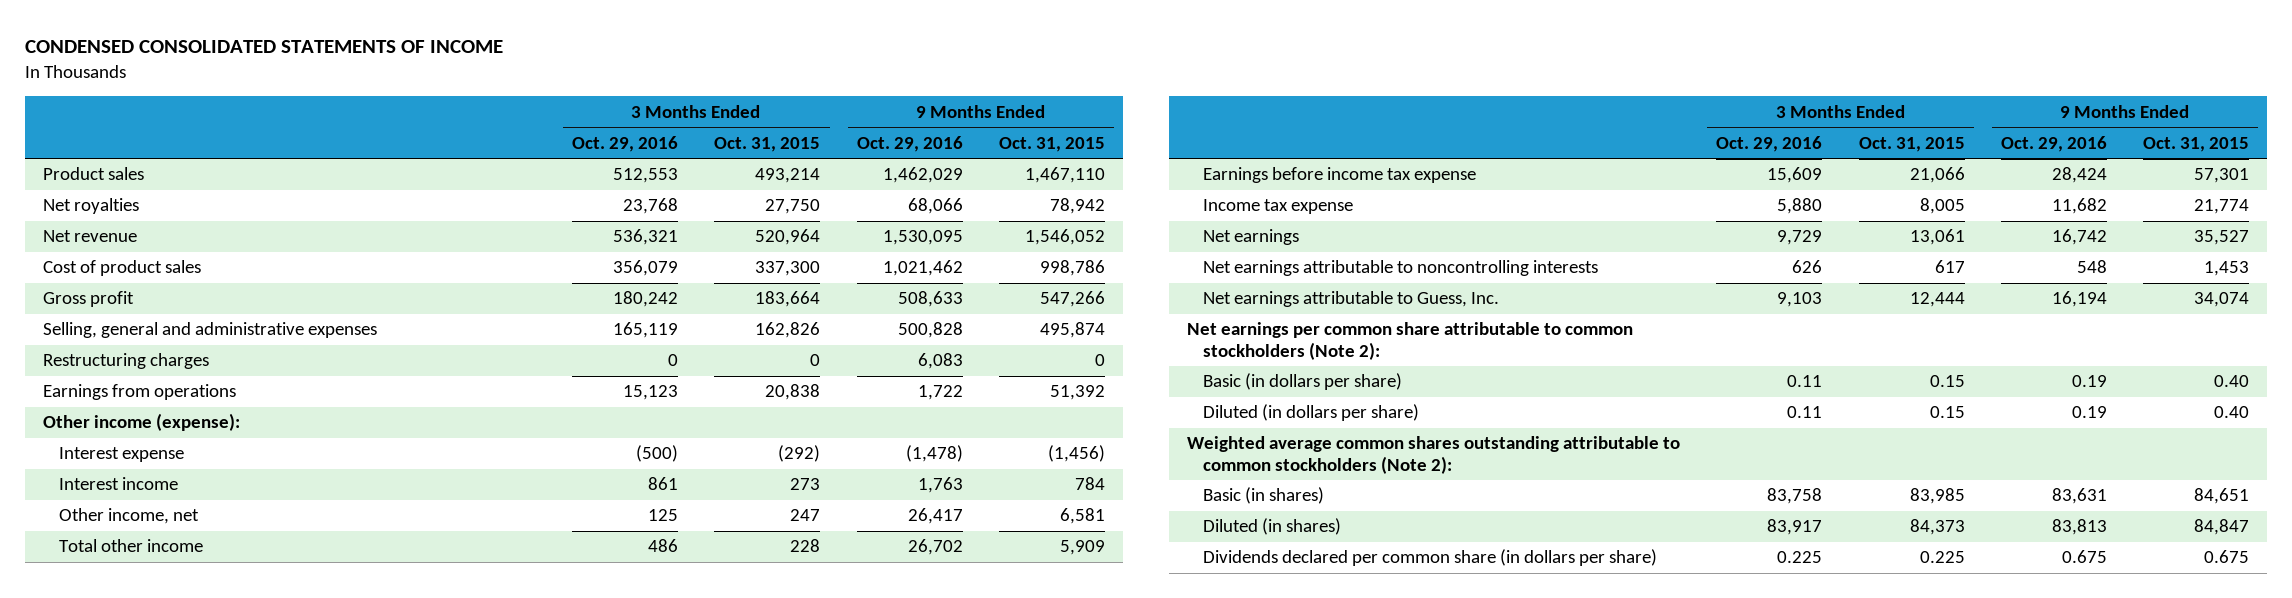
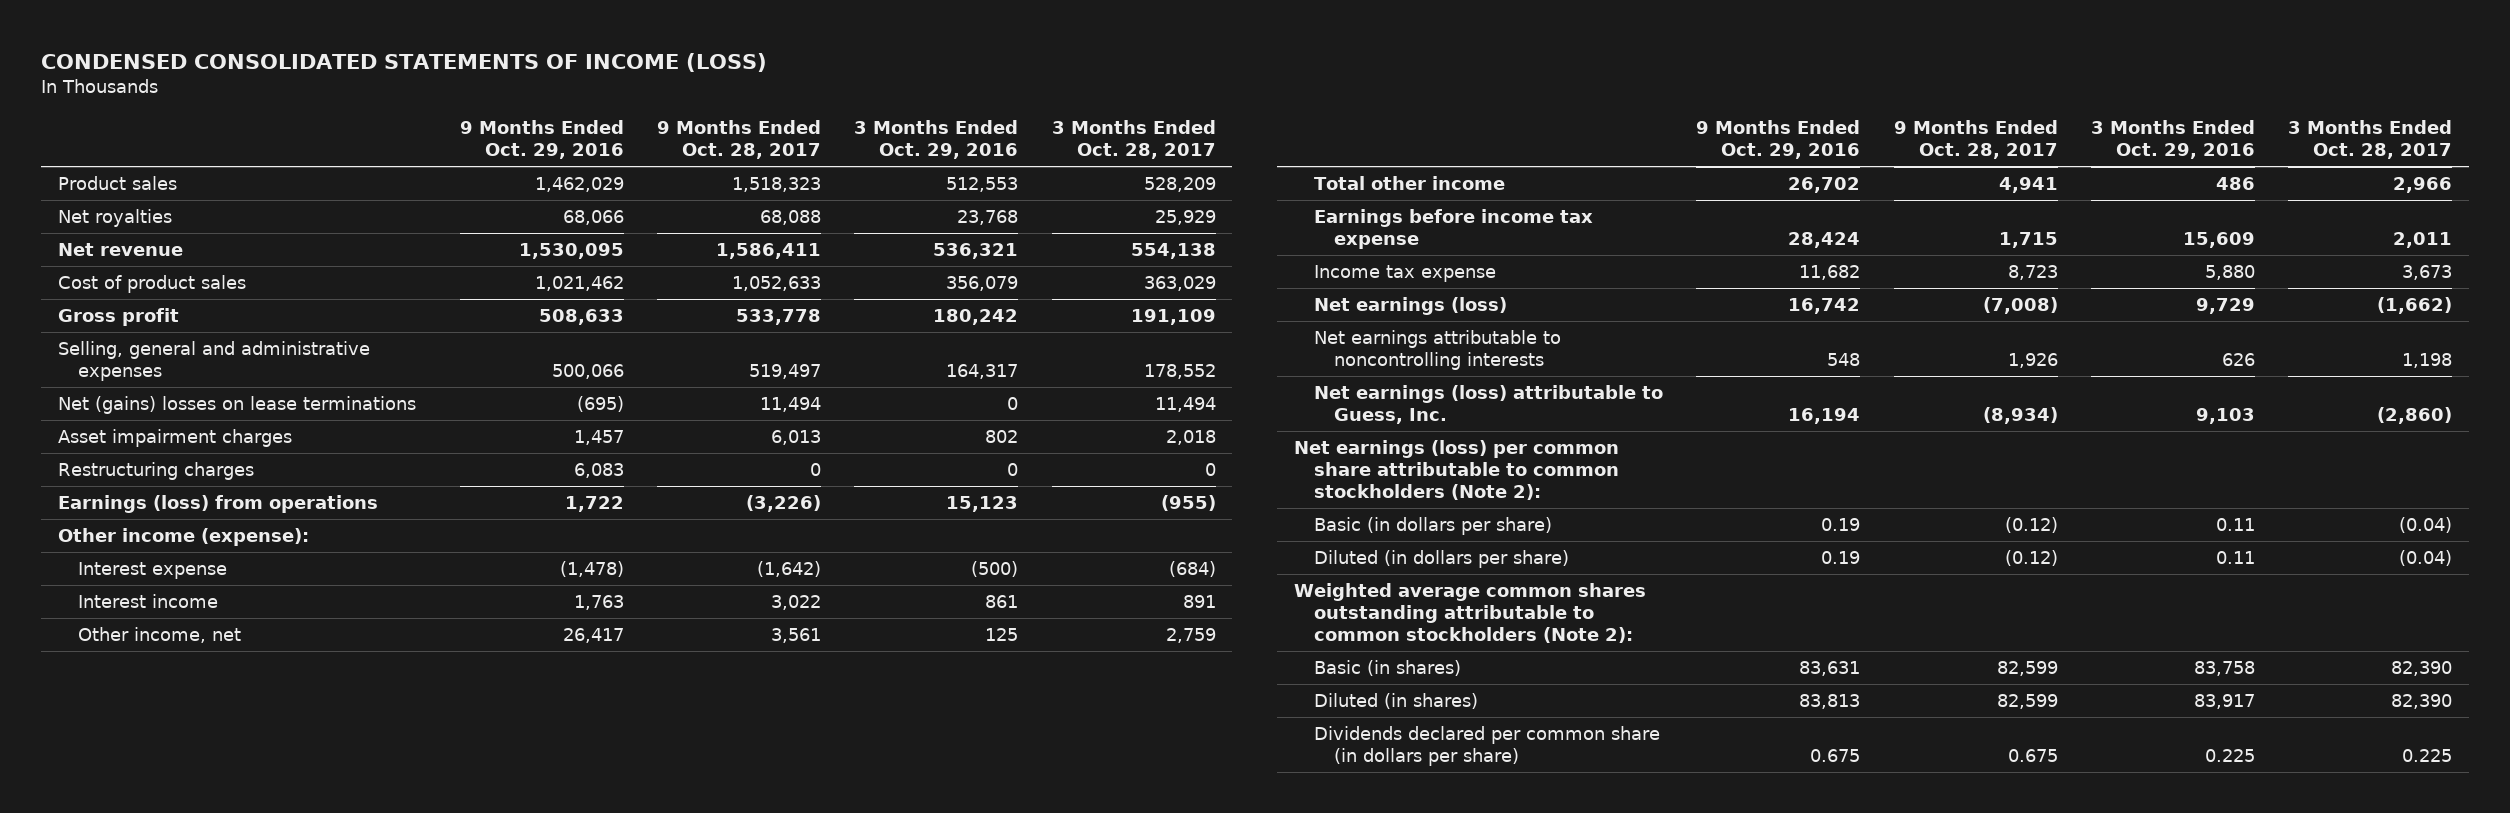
- CONDENSED CONSOLIDATED STATEMENTS OF INCOME
+ CONDENSED CONSOLIDATED STATEMENTS OF INCOME (LOSS)
- | 3 Months Ended Oct. 29, 2016 | 3 Months Ended Oct. 31, 2015 | 9 Months Ended Oct. 29, 2016 | 9 Months Ended Oct. 31, 2015
+ | 9 Months Ended Oct. 29, 2016 | 9 Months Ended Oct. 28, 2017 | 3 Months Ended Oct. 29, 2016 | 3 Months Ended Oct. 28, 2017
- Selling, general and administrative expenses | 165,119 | 162,826 | 500,828 | 495,874
+ Selling, general and administrative expenses | 500,066 | 519,497 | 164,317 | 178,552
+ Net (gains) losses on lease terminations | (695) | 11,494 | 0 | 11,494
+ Asset impairment charges | 1,457 | 6,013 | 802 | 2,018
- Earnings from operations | 15,123 | 20,838 | 1,722 | 51,392
+ Earnings (loss) from operations | 1,722 | (3,226) | 15,123 | (955)
- Net earnings | 9,729 | 13,061 | 16,742 | 35,527
+ Net earnings (loss) | 16,742 | (7,008) | 9,729 | (1,662)
- Net earnings attributable to Guess, Inc. | 9,103 | 12,444 | 16,194 | 34,074
- Net earnings per common share attributable to common stockholders (Note 2):
+ Net earnings (loss) attributable to Guess, Inc. | 16,194 | (8,934) | 9,103 | (2,860)
+ Net earnings (loss) per common share attributable to common stockholders (Note 2):

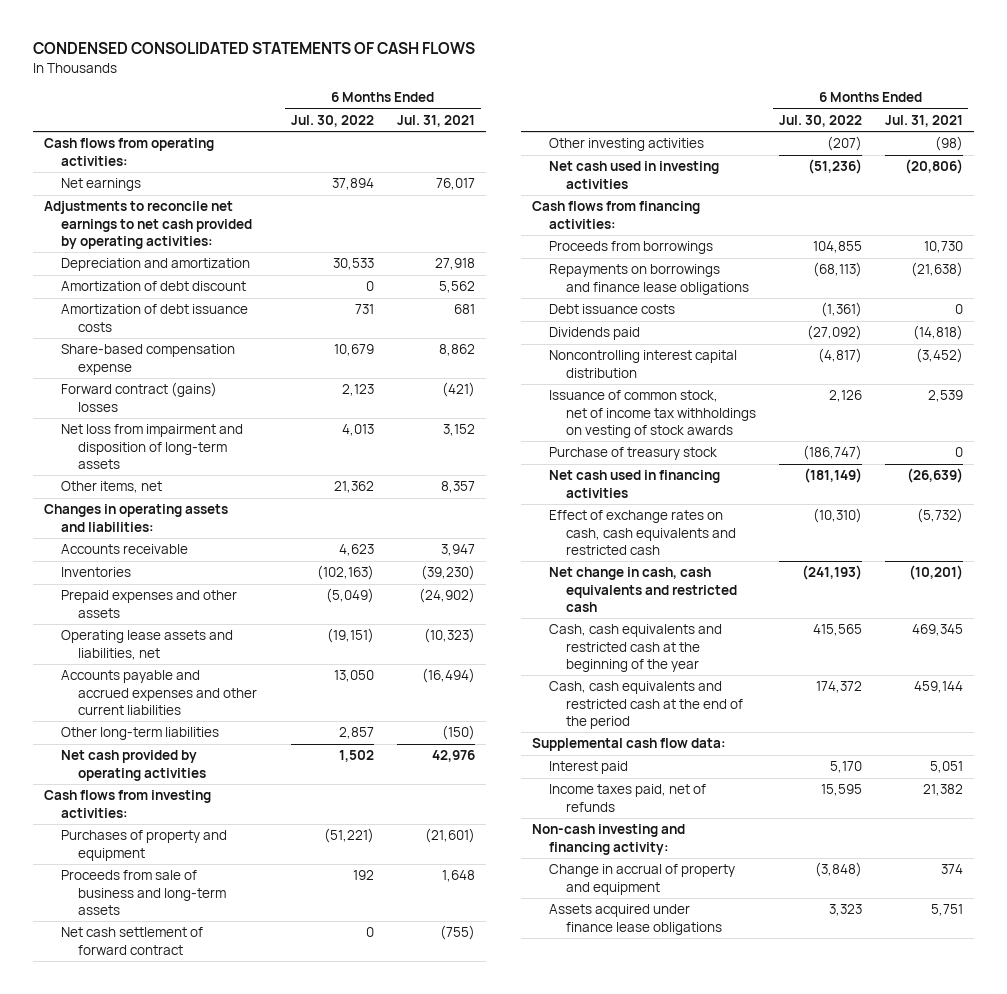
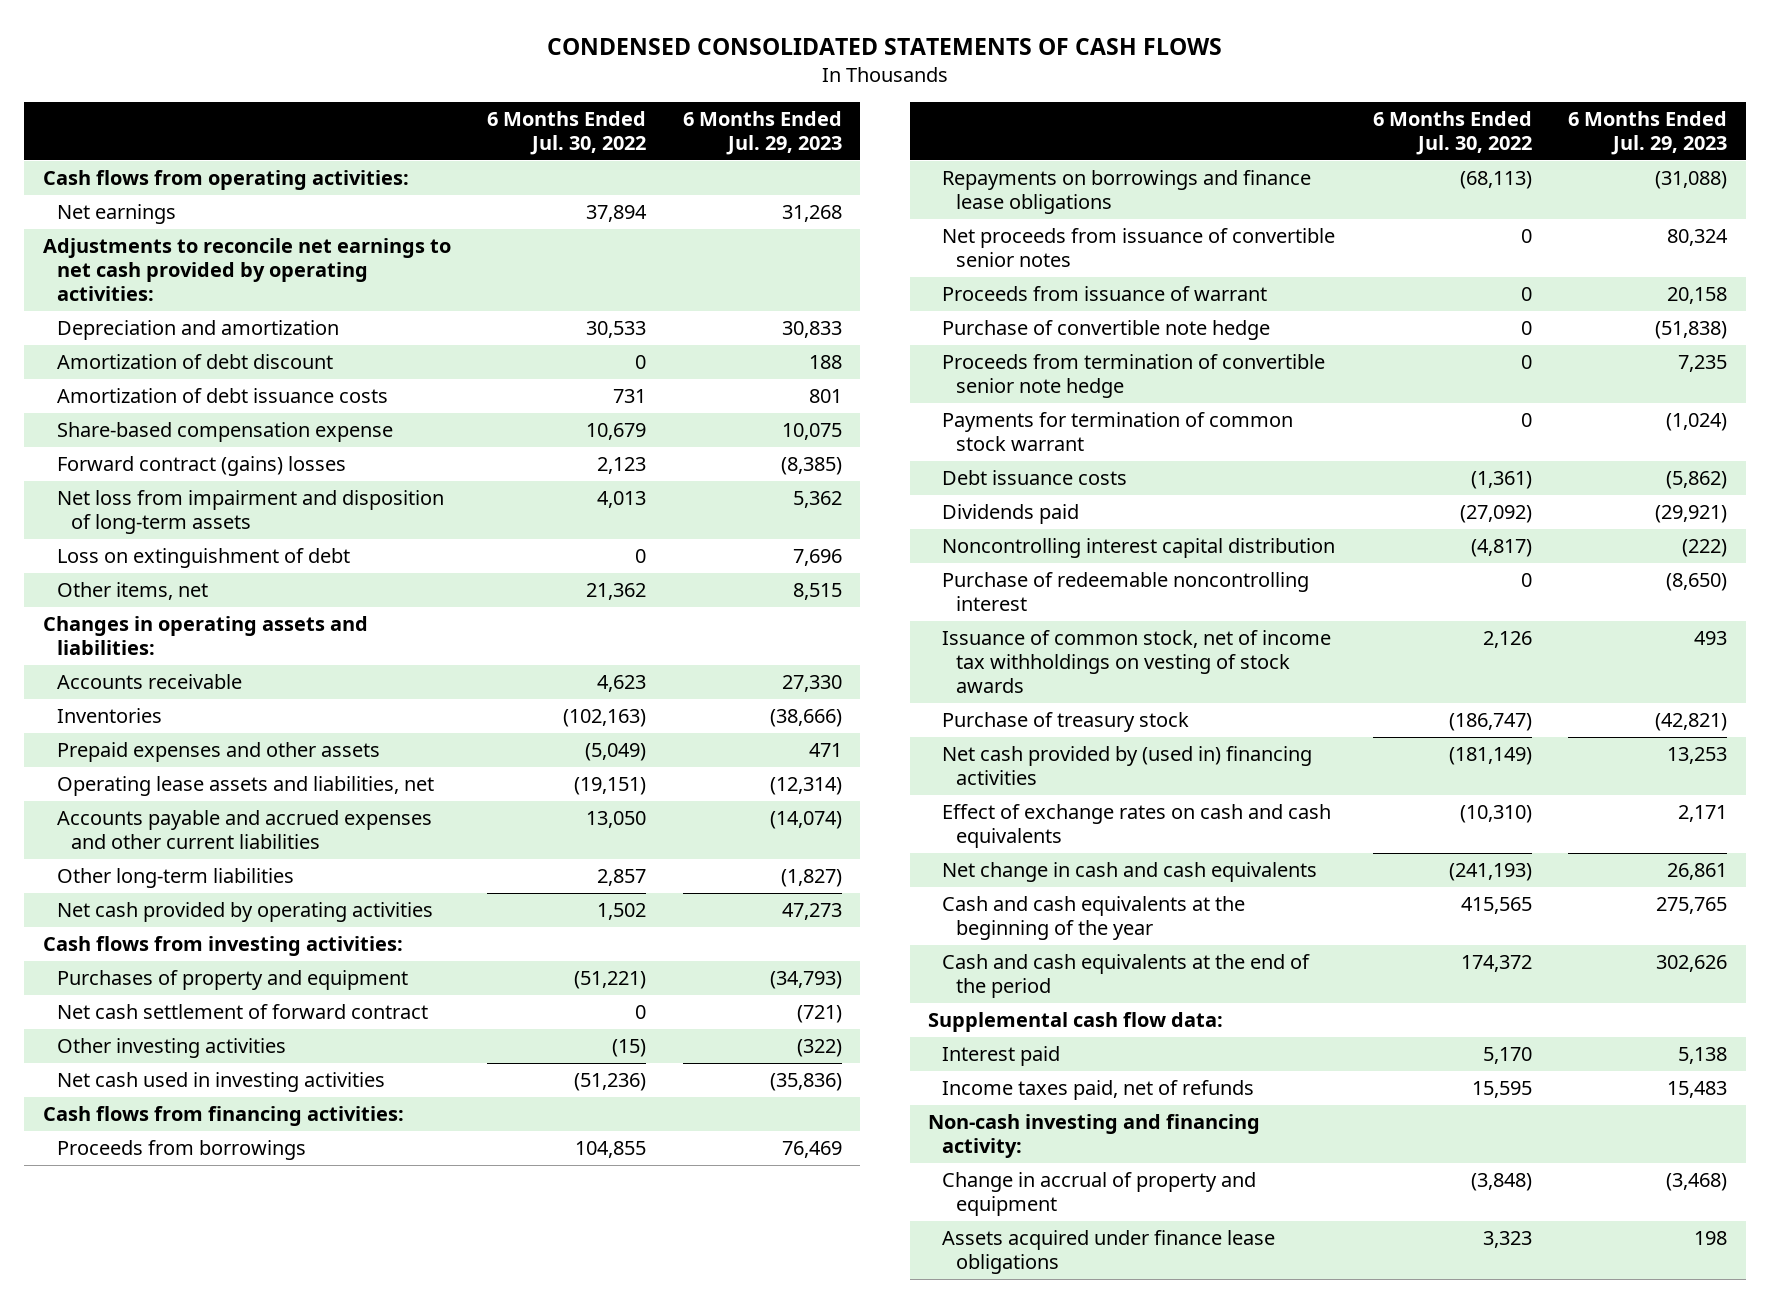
- | 6 Months Ended Jul. 30, 2022 | 6 Months Ended Jul. 31, 2021
+ | 6 Months Ended Jul. 30, 2022 | 6 Months Ended Jul. 29, 2023
+ Loss on extinguishment of debt | 0 | 7,696
- Proceeds from sale of business and long-term assets | 192 | 1,648
- Other investing activities | (207) | (98)
+ Other investing activities | (15) | (322)
+ Net proceeds from issuance of convertible senior notes | 0 | 80,324
+ Proceeds from issuance of warrant | 0 | 20,158
+ Purchase of convertible note hedge | 0 | (51,838)
+ Proceeds from termination of convertible senior note hedge | 0 | 7,235
+ Payments for termination of common stock warrant | 0 | (1,024)
+ Purchase of redeemable noncontrolling interest | 0 | (8,650)
- Net cash used in financing activities | (181,149) | (26,639)
- Effect of exchange rates on cash, cash equivalents and restricted cash | (10,310) | (5,732)
- Net change in cash, cash equivalents and restricted cash | (241,193) | (10,201)
- Cash, cash equivalents and restricted cash at the beginning of the year | 415,565 | 469,345
- Cash, cash equivalents and restricted cash at the end of the period | 174,372 | 459,144
+ Net cash provided by (used in) financing activities | (181,149) | 13,253
+ Effect of exchange rates on cash and cash equivalents | (10,310) | 2,171
+ Net change in cash and cash equivalents | (241,193) | 26,861
+ Cash and cash equivalents at the beginning of the year | 415,565 | 275,765
+ Cash and cash equivalents at the end of the period | 174,372 | 302,626

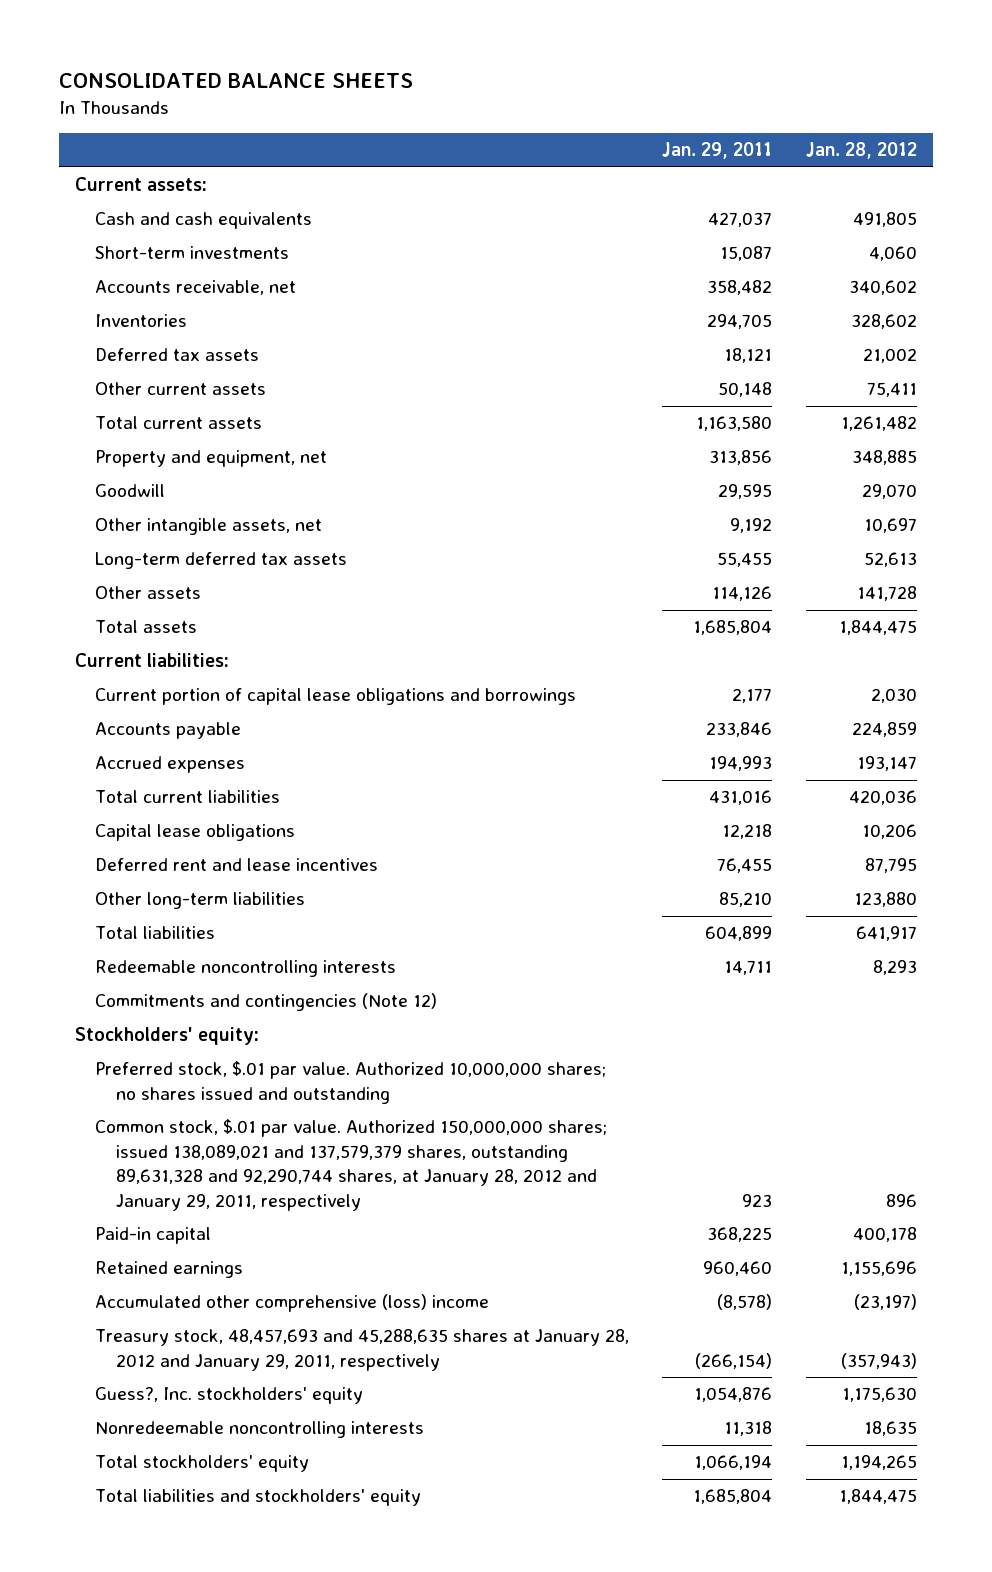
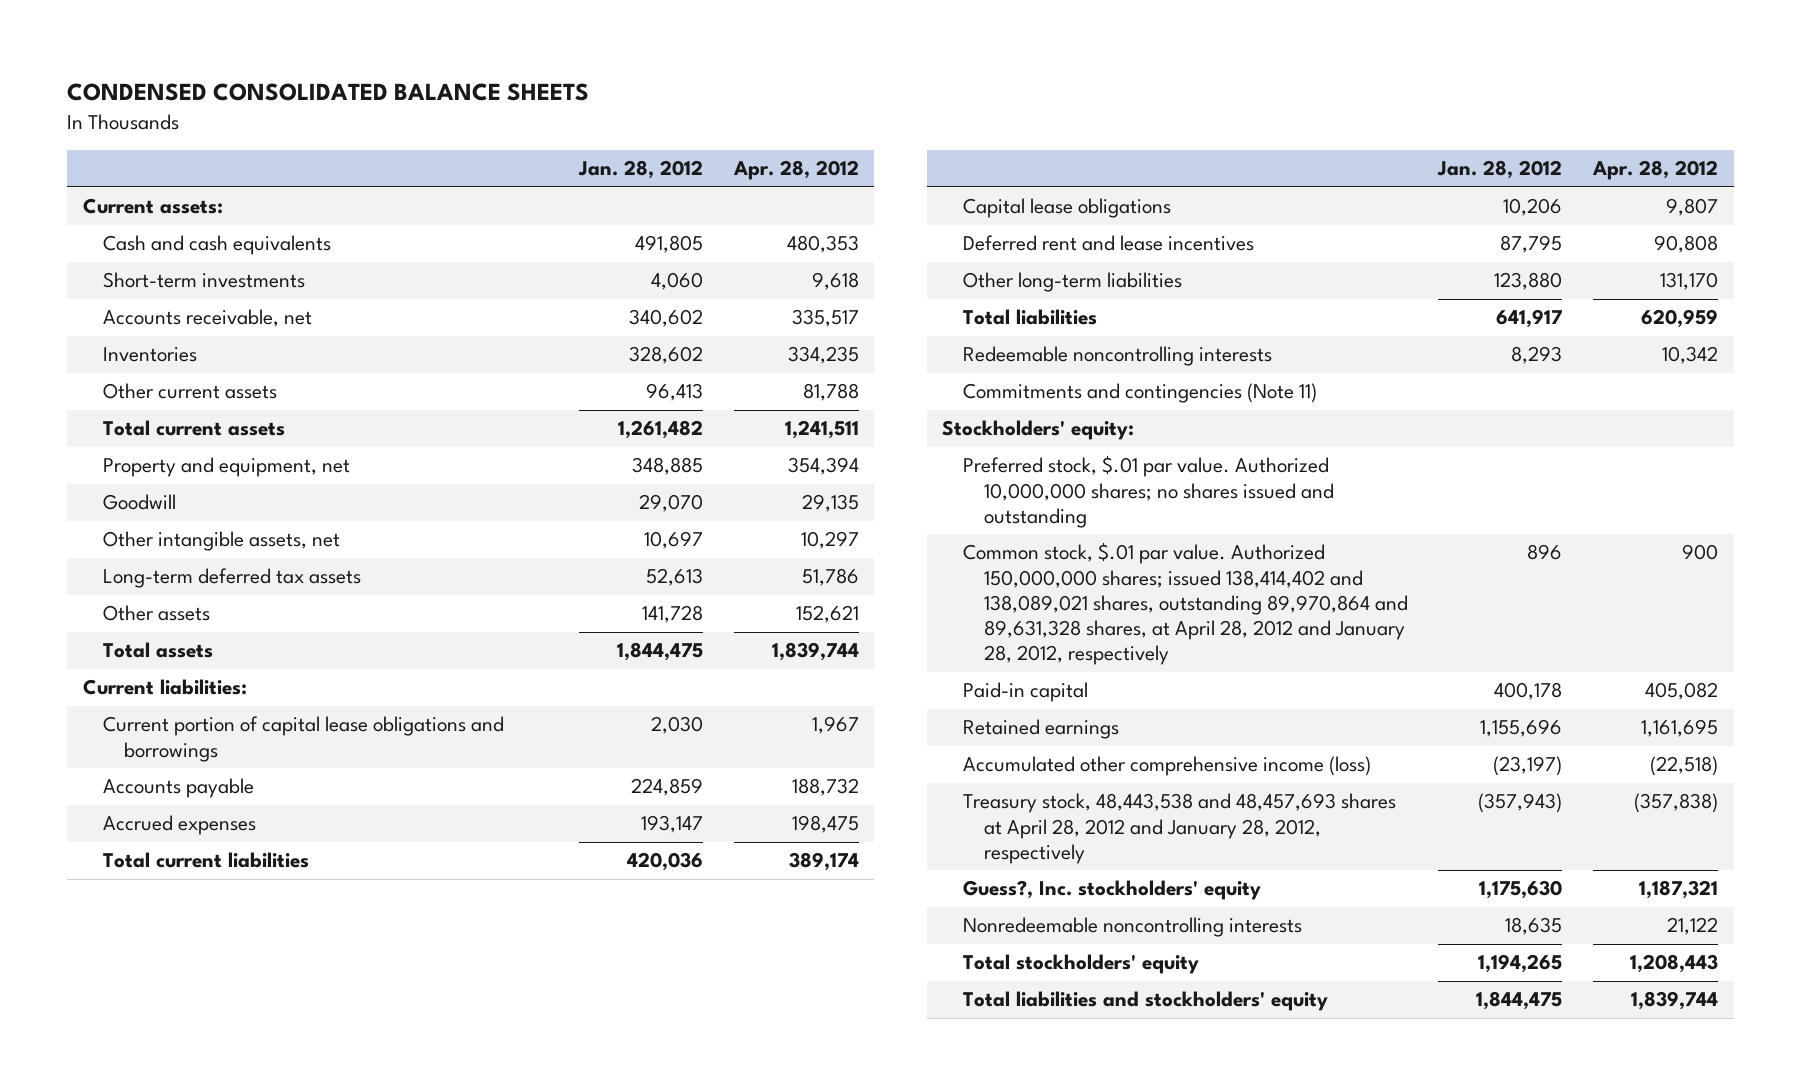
- CONSOLIDATED BALANCE SHEETS
+ CONDENSED CONSOLIDATED BALANCE SHEETS
- | Jan. 29, 2011 | Jan. 28, 2012
+ | Jan. 28, 2012 | Apr. 28, 2012
- Deferred tax assets | 18,121 | 21,002
- Other current assets | 50,148 | 75,411
+ Other current assets | 96,413 | 81,788
- Commitments and contingencies (Note 12)
+ Commitments and contingencies (Note 11)
- Common stock, $.01 par value. Authorized 150,000,000 shares; issued 138,089,021 and 137,579,379 shares, outstanding 89,631,328 and 92,290,744 shares, at January 28, 2012 and January 29, 2011, respectively | 923 | 896
+ Common stock, $.01 par value. Authorized 150,000,000 shares; issued 138,414,402 and 138,089,021 shares, outstanding 89,970,864 and 89,631,328 shares, at April 28, 2012 and January 28, 2012, respectively | 896 | 900
- Accumulated other comprehensive (loss) income | (8,578) | (23,197)
- Treasury stock, 48,457,693 and 45,288,635 shares at January 28, 2012 and January 29, 2011, respectively | (266,154) | (357,943)
+ Accumulated other comprehensive income (loss) | (23,197) | (22,518)
+ Treasury stock, 48,443,538 and 48,457,693 shares at April 28, 2012 and January 28, 2012, respectively | (357,943) | (357,838)

